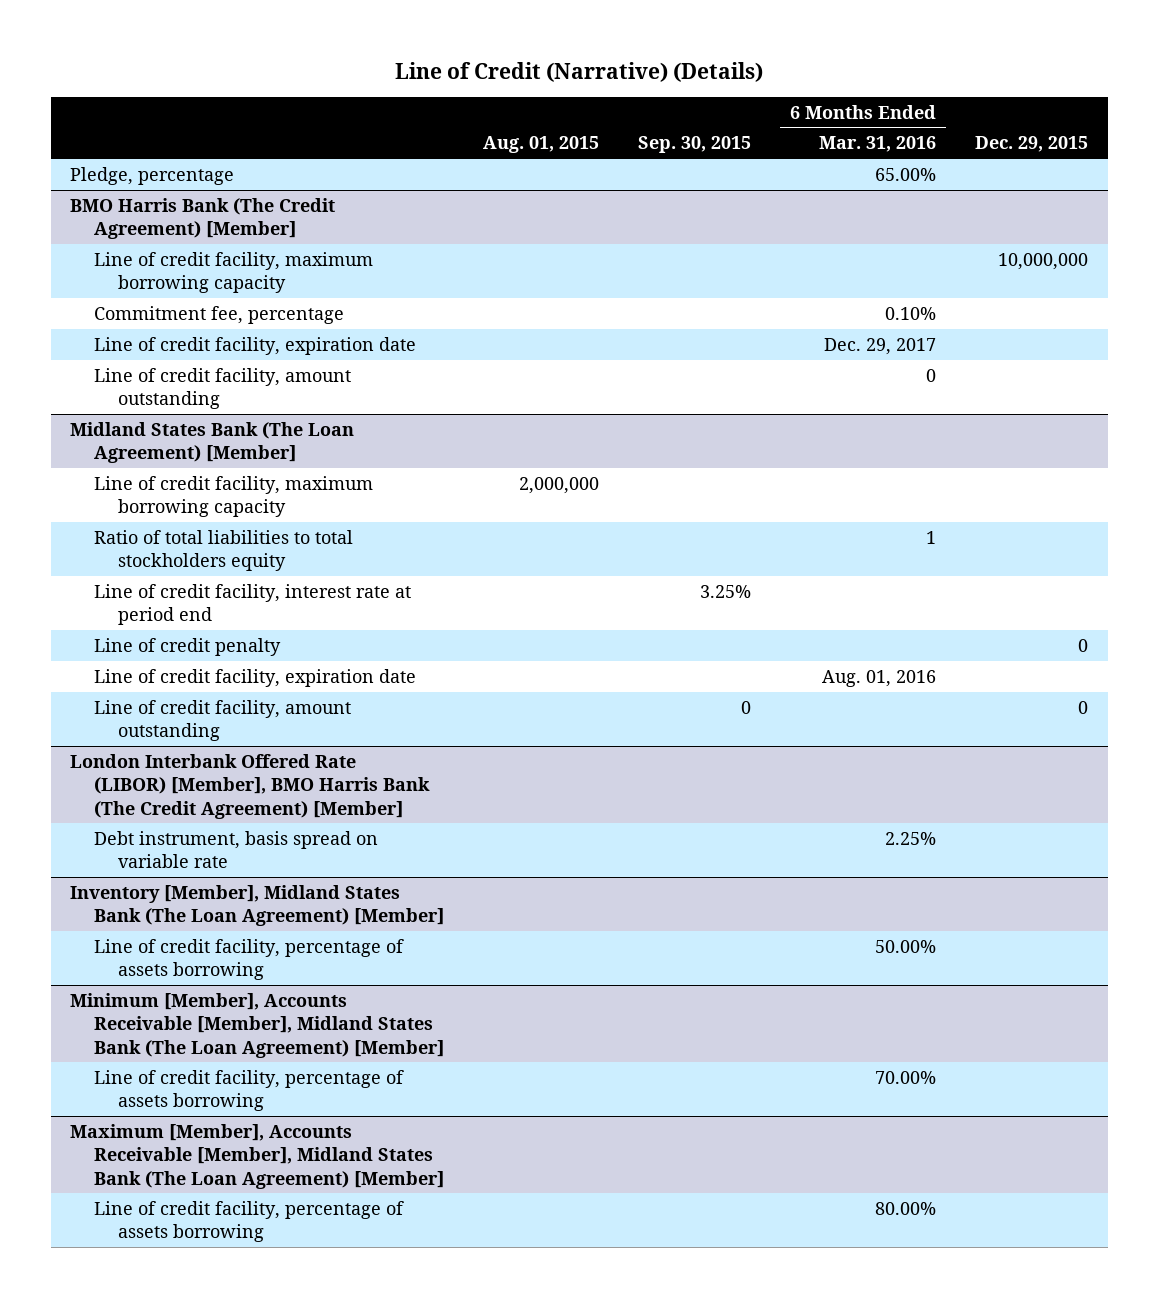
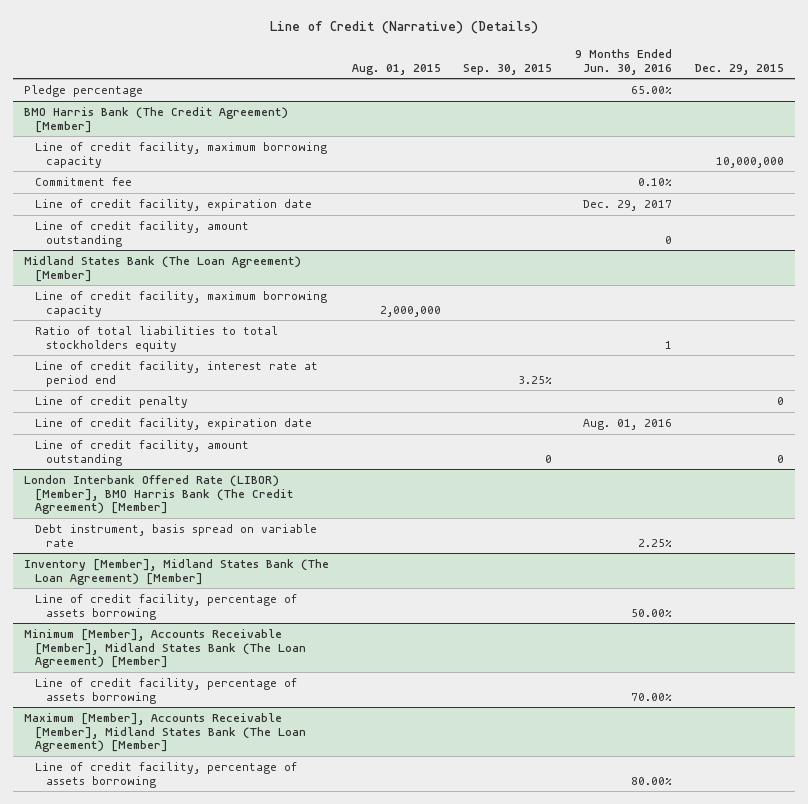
- | Aug. 01, 2015 | Sep. 30, 2015 | 6 Months Ended Mar. 31, 2016 | Dec. 29, 2015
+ | Aug. 01, 2015 | Sep. 30, 2015 | 9 Months Ended Jun. 30, 2016 | Dec. 29, 2015
- Pledge, percentage | | | 65.00% |
+ Pledge percentage | | | 65.00% |
@ BMO Harris Bank (The Credit Agreement) [Member]
- Commitment fee, percentage | | | 0.10% |
+ Commitment fee | | | 0.10% |

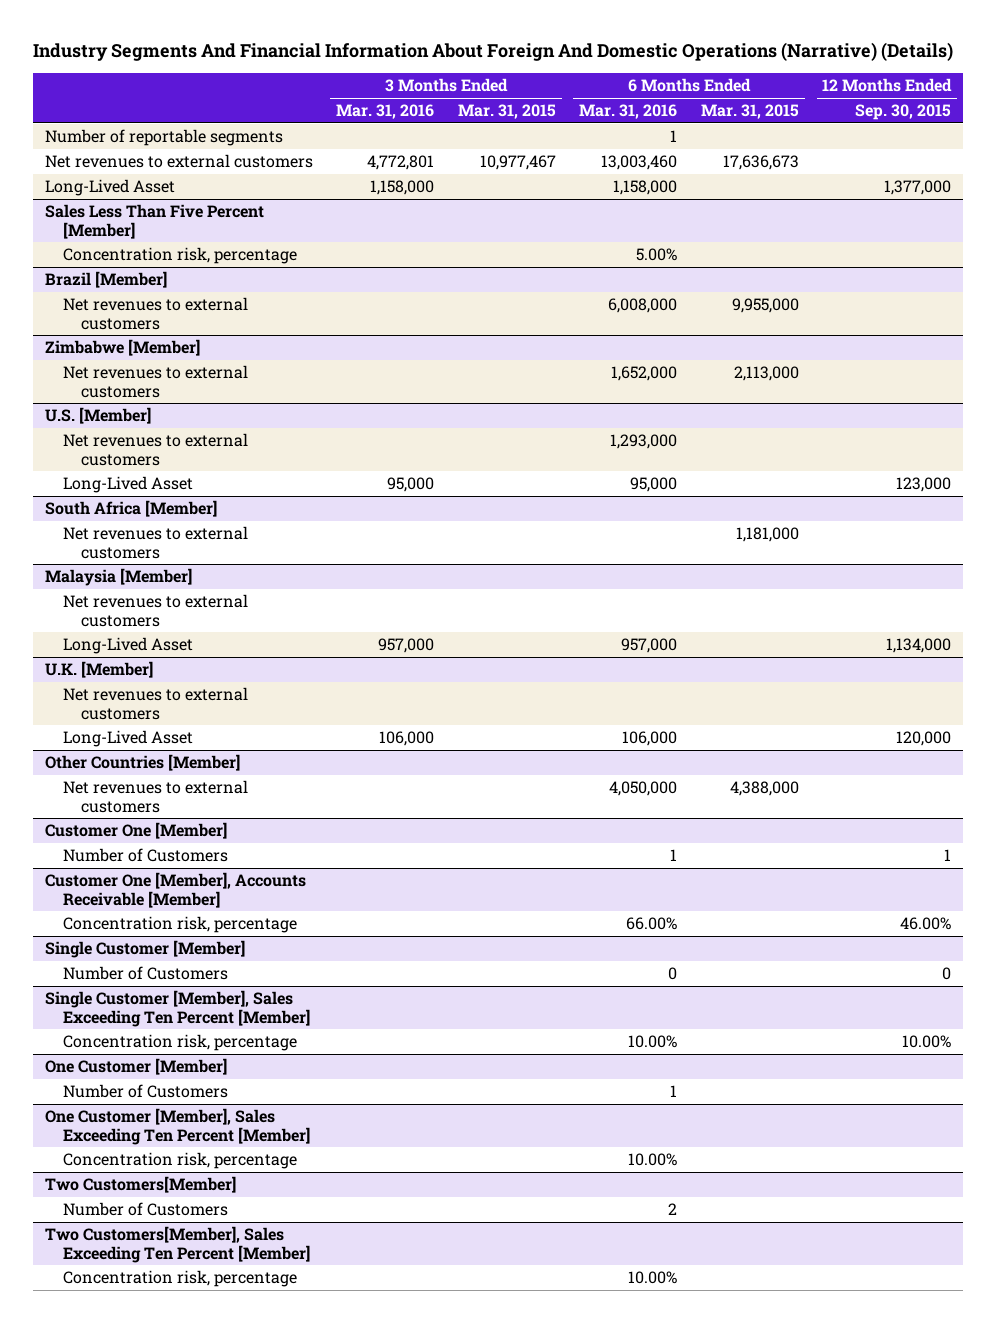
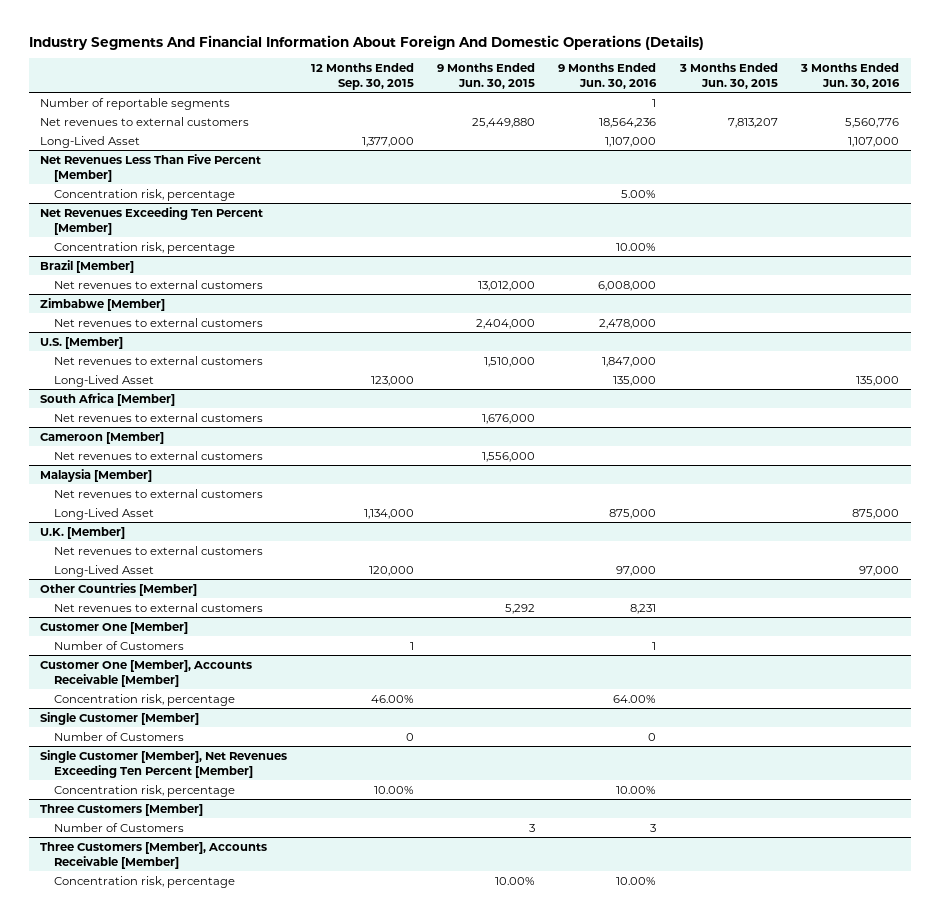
- Industry Segments And Financial Information About Foreign And Domestic Operations (Narrative) (Details)
+ Industry Segments And Financial Information About Foreign And Domestic Operations (Details)
- | 3 Months Ended Mar. 31, 2016 | 3 Months Ended Mar. 31, 2015 | 6 Months Ended Mar. 31, 2016 | 6 Months Ended Mar. 31, 2015 | 12 Months Ended Sep. 30, 2015
+ | 12 Months Ended Sep. 30, 2015 | 9 Months Ended Jun. 30, 2015 | 9 Months Ended Jun. 30, 2016 | 3 Months Ended Jun. 30, 2015 | 3 Months Ended Jun. 30, 2016
- Sales Less Than Five Percent [Member]
+ Net Revenues Less Than Five Percent [Member]
+ Net Revenues Exceeding Ten Percent [Member]
+ Concentration risk, percentage | | | 10.00% | |
+ Cameroon [Member]
+ Net revenues to external customers | | 1,556,000 | | |
- Single Customer [Member], Sales Exceeding Ten Percent [Member]
+ Single Customer [Member], Net Revenues Exceeding Ten Percent [Member]
- One Customer [Member]
- Number of Customers | | | 1 | |
- One Customer [Member], Sales Exceeding Ten Percent [Member]
- Concentration risk, percentage | | | 10.00% | |
- Two Customers[Member]
- Number of Customers | | | 2 | |
- Two Customers[Member], Sales Exceeding Ten Percent [Member]
- Concentration risk, percentage | | | 10.00% | |
+ Three Customers [Member]
+ Number of Customers | | 3 | 3 | |
+ Three Customers [Member], Accounts Receivable [Member]
+ Concentration risk, percentage | | 10.00% | 10.00% | |

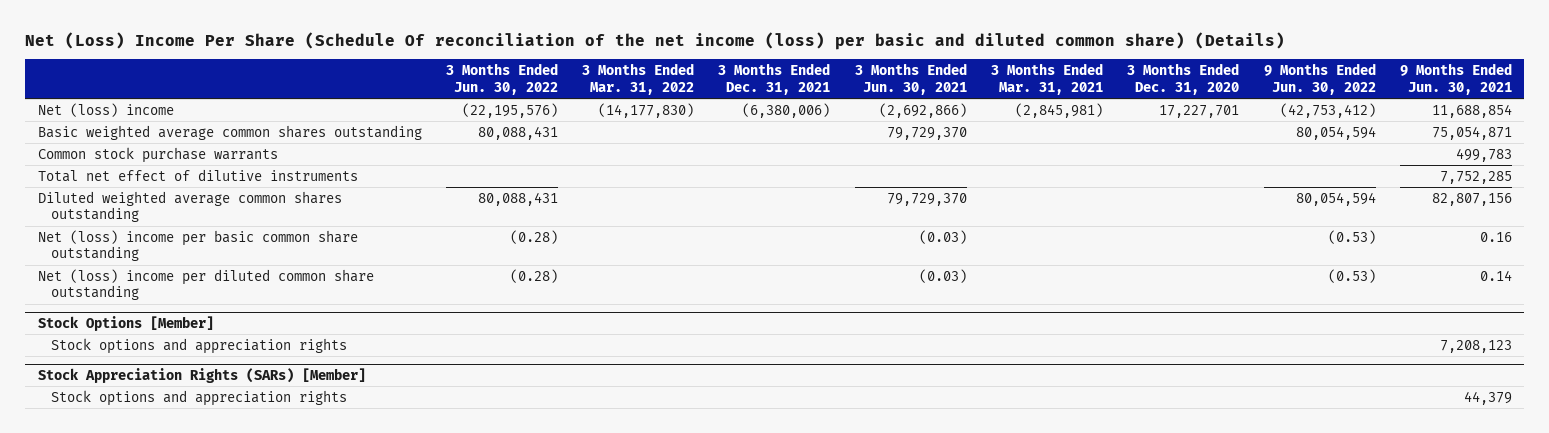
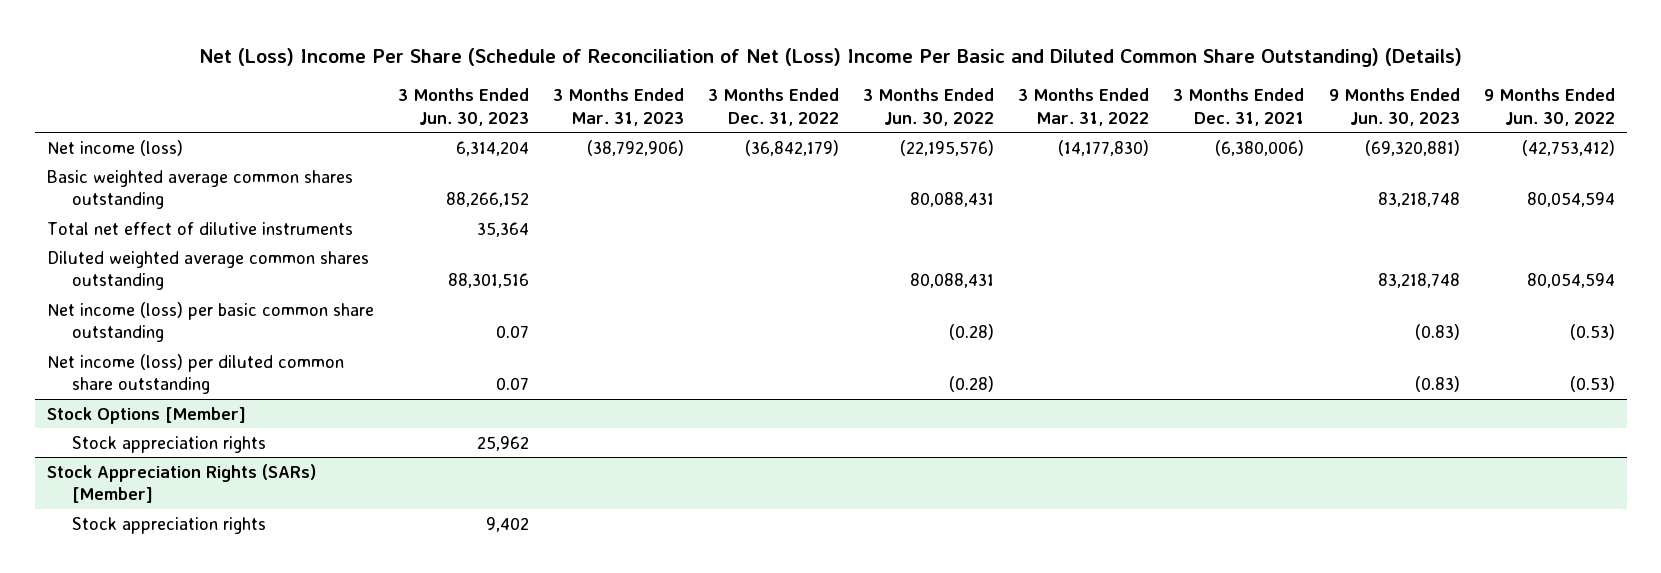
- Net (Loss) Income Per Share (Schedule Of reconciliation of the net income (loss) per basic and diluted common share) (Details)
+ Net (Loss) Income Per Share (Schedule of Reconciliation of Net (Loss) Income Per Basic and Diluted Common Share Outstanding) (Details)
- | 3 Months Ended Jun. 30, 2022 | 3 Months Ended Mar. 31, 2022 | 3 Months Ended Dec. 31, 2021 | 3 Months Ended Jun. 30, 2021 | 3 Months Ended Mar. 31, 2021 | 3 Months Ended Dec. 31, 2020 | 9 Months Ended Jun. 30, 2022 | 9 Months Ended Jun. 30, 2021
+ | 3 Months Ended Jun. 30, 2023 | 3 Months Ended Mar. 31, 2023 | 3 Months Ended Dec. 31, 2022 | 3 Months Ended Jun. 30, 2022 | 3 Months Ended Mar. 31, 2022 | 3 Months Ended Dec. 31, 2021 | 9 Months Ended Jun. 30, 2023 | 9 Months Ended Jun. 30, 2022
- Net (loss) income | (22,195,576) | (14,177,830) | (6,380,006) | (2,692,866) | (2,845,981) | 17,227,701 | (42,753,412) | 11,688,854
+ Net income (loss) | 6,314,204 | (38,792,906) | (36,842,179) | (22,195,576) | (14,177,830) | (6,380,006) | (69,320,881) | (42,753,412)
- Common stock purchase warrants | | | | | | | | 499,783
- Net (loss) income per basic common share outstanding | (0.28) | | | (0.03) | | | (0.53) | 0.16
- Net (loss) income per diluted common share outstanding | (0.28) | | | (0.03) | | | (0.53) | 0.14
+ Net income (loss) per basic common share outstanding | 0.07 | | | (0.28) | | | (0.83) | (0.53)
+ Net income (loss) per diluted common share outstanding | 0.07 | | | (0.28) | | | (0.83) | (0.53)
@ Stock Options [Member]
- Stock options and appreciation rights | | | | | | | | 7,208,123
+ Stock appreciation rights | 25,962 | | | | | | |
@ Stock Appreciation Rights (SARs) [Member]
- Stock options and appreciation rights | | | | | | | | 44,379
+ Stock appreciation rights | 9,402 | | | | | | |

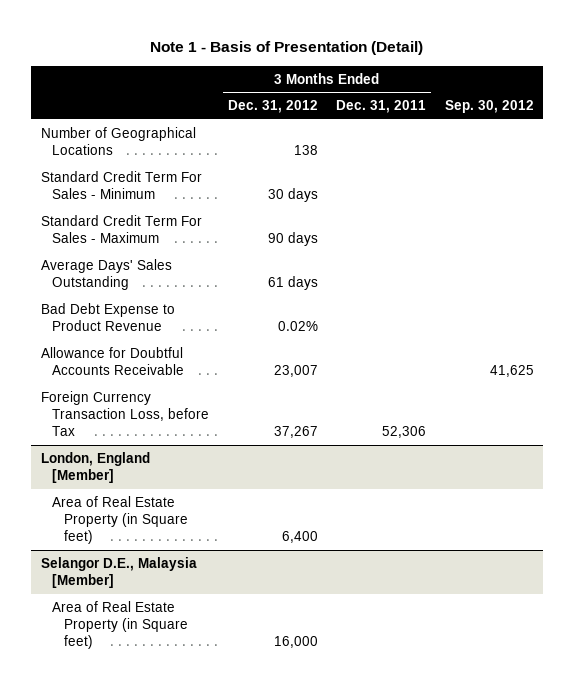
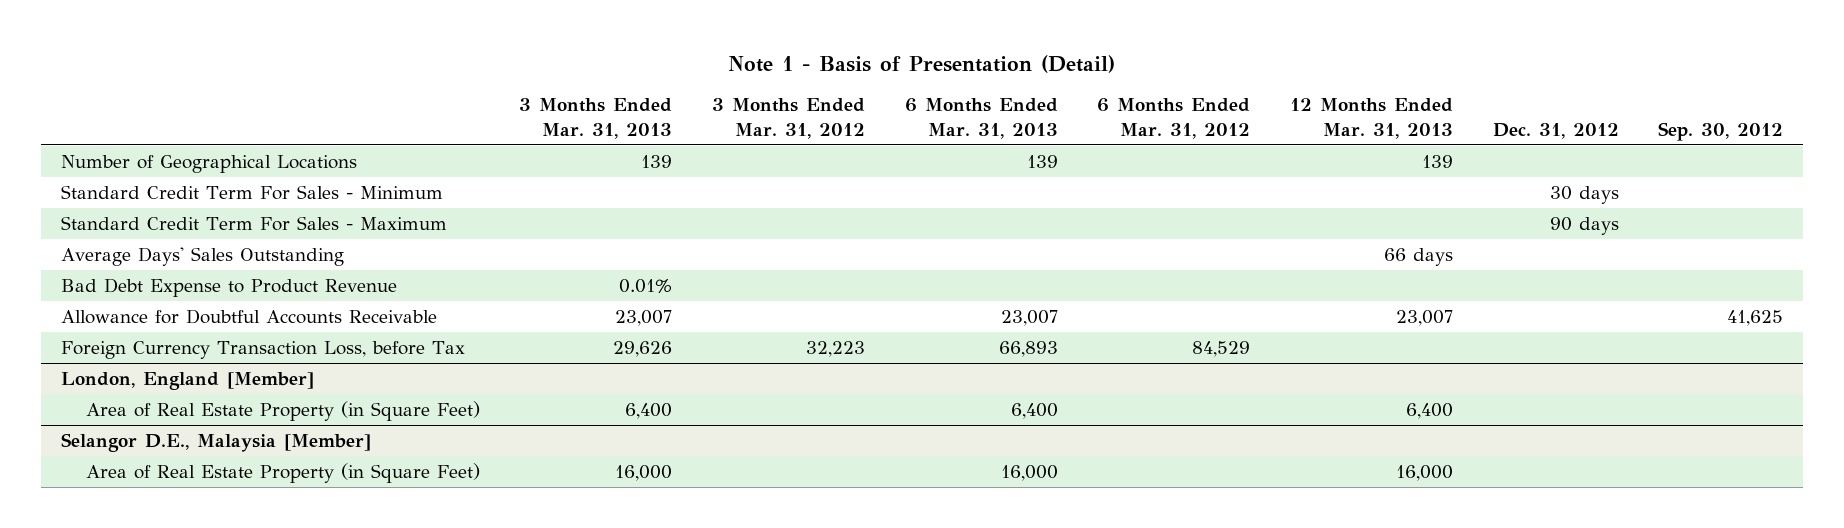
- | 3 Months Ended Dec. 31, 2012 | 3 Months Ended Dec. 31, 2011 | Sep. 30, 2012
+ | 3 Months Ended Mar. 31, 2013 | 3 Months Ended Mar. 31, 2012 | 6 Months Ended Mar. 31, 2013 | 6 Months Ended Mar. 31, 2012 | 12 Months Ended Mar. 31, 2013 | Dec. 31, 2012 | Sep. 30, 2012
@ London, England [Member]
- Area of Real Estate Property (in Square feet) | 6,400 | |
+ Area of Real Estate Property (in Square Feet) | 6,400 | | 6,400 | | 6,400 | |
@ Selangor D.E., Malaysia [Member]
- Area of Real Estate Property (in Square feet) | 16,000 | |
+ Area of Real Estate Property (in Square Feet) | 16,000 | | 16,000 | | 16,000 | |

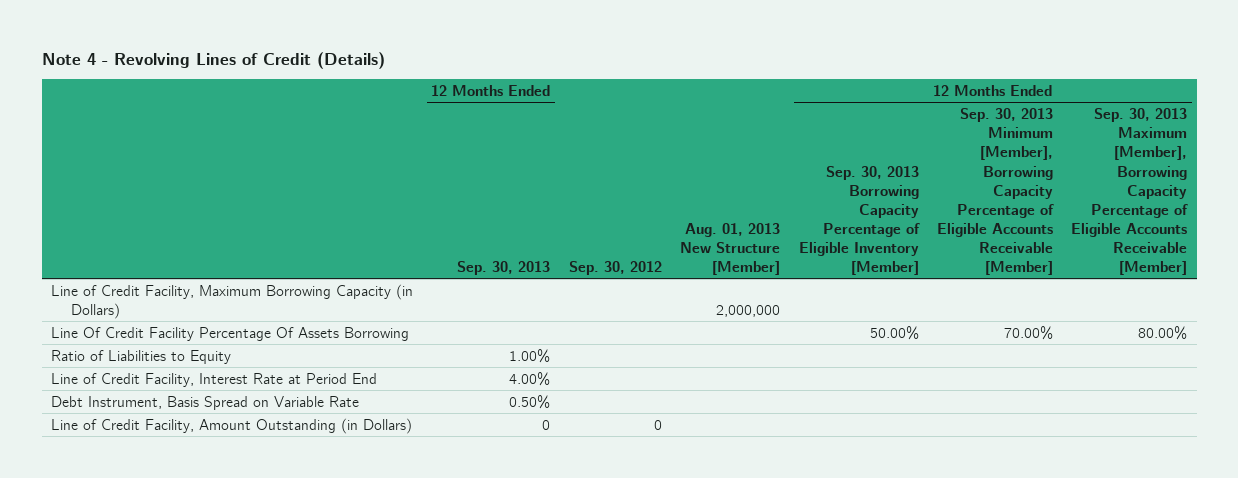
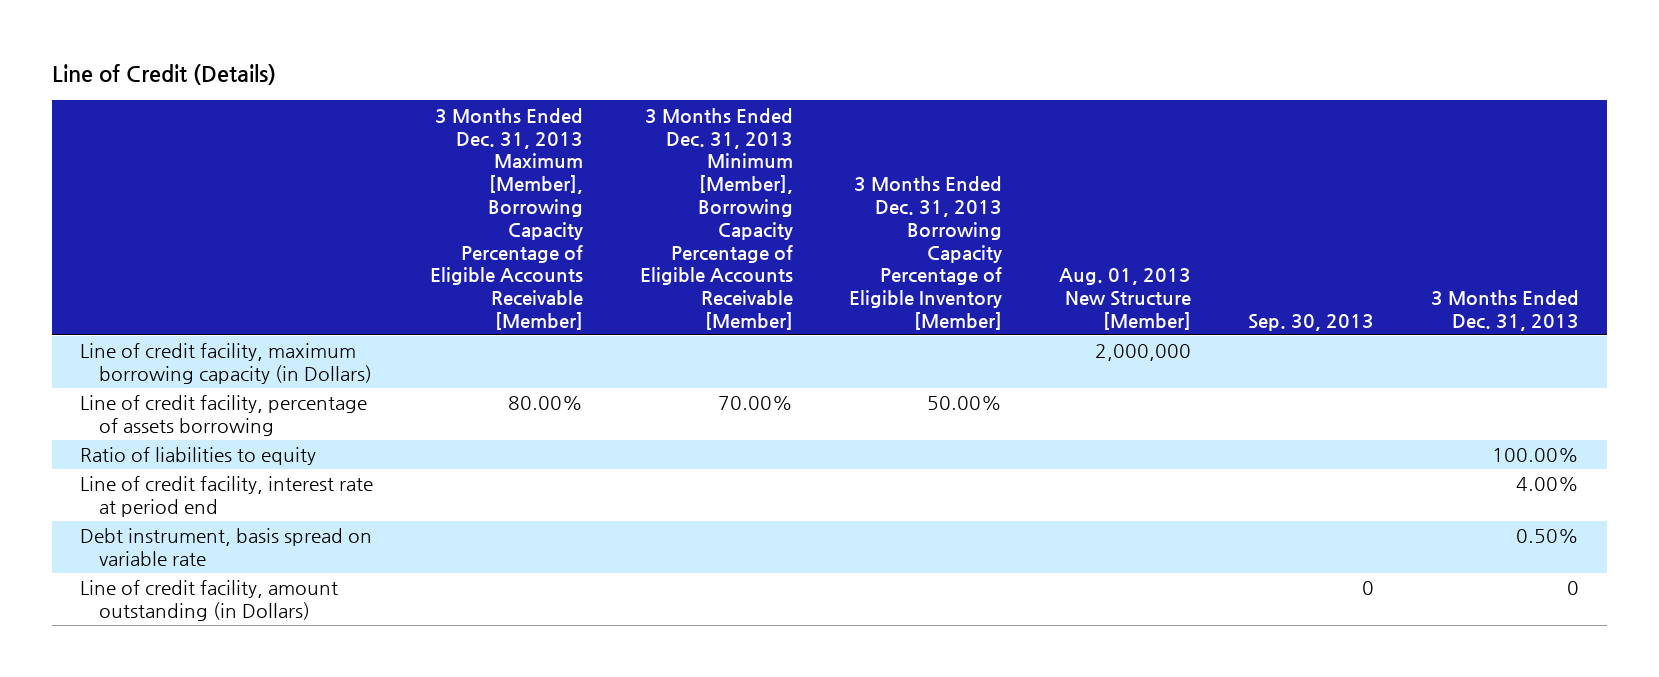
- Note 4 - Revolving Lines of Credit (Details)
+ Line of Credit (Details)
- | 12 Months Ended Sep. 30, 2013 | Sep. 30, 2012 | Aug. 01, 2013 New Structure [Member] | 12 Months Ended Sep. 30, 2013 Borrowing Capacity Percentage of Eligible Inventory [Member] | 12 Months Ended Sep. 30, 2013 Minimum [Member], Borrowing Capacity Percentage of Eligible Accounts Receivable [Member] | 12 Months Ended Sep. 30, 2013 Maximum [Member], Borrowing Capacity Percentage of Eligible Accounts Receivable [Member]
+ | 3 Months Ended Dec. 31, 2013 Maximum [Member], Borrowing Capacity Percentage of Eligible Accounts Receivable [Member] | 3 Months Ended Dec. 31, 2013 Minimum [Member], Borrowing Capacity Percentage of Eligible Accounts Receivable [Member] | 3 Months Ended Dec. 31, 2013 Borrowing Capacity Percentage of Eligible Inventory [Member] | Aug. 01, 2013 New Structure [Member] | Sep. 30, 2013 | 3 Months Ended Dec. 31, 2013
- Line of Credit Facility, Maximum Borrowing Capacity (in Dollars) | | | 2,000,000 | | |
- Line Of Credit Facility Percentage Of Assets Borrowing | | | | 50.00% | 70.00% | 80.00%
- Ratio of Liabilities to Equity | 1.00% | | | | |
- Line of Credit Facility, Interest Rate at Period End | 4.00% | | | | |
- Debt Instrument, Basis Spread on Variable Rate | 0.50% | | | | |
- Line of Credit Facility, Amount Outstanding (in Dollars) | 0 | 0 | | | |
+ Line of credit facility, maximum borrowing capacity (in Dollars) | | | | 2,000,000 | |
+ Line of credit facility, percentage of assets borrowing | 80.00% | 70.00% | 50.00% | | |
+ Ratio of liabilities to equity | | | | | | 100.00%
+ Line of credit facility, interest rate at period end | | | | | | 4.00%
+ Debt instrument, basis spread on variable rate | | | | | | 0.50%
+ Line of credit facility, amount outstanding (in Dollars) | | | | | 0 | 0

